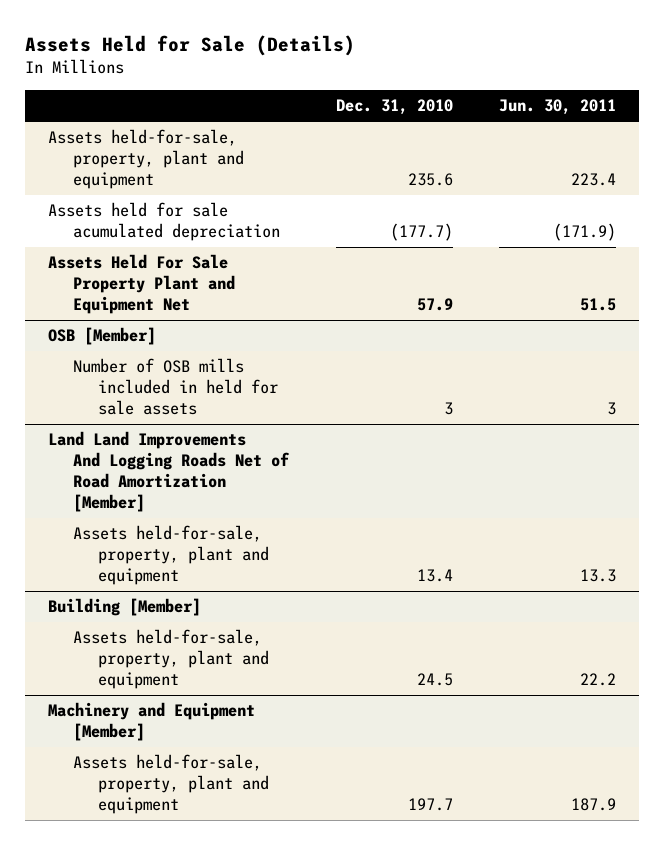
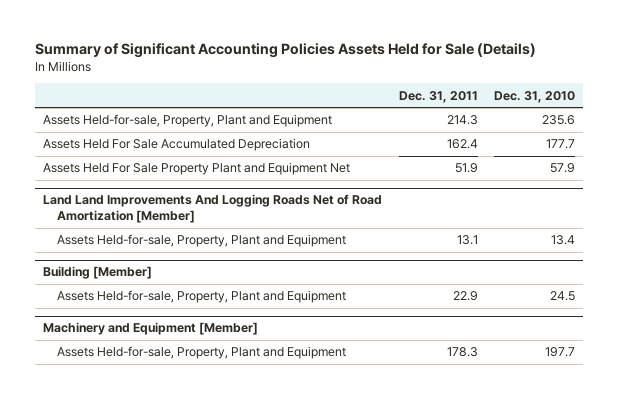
- Assets Held for Sale (Details)
+ Summary of Significant Accounting Policies Assets Held for Sale (Details)
- | Dec. 31, 2010 | Jun. 30, 2011
+ | Dec. 31, 2011 | Dec. 31, 2010
- Assets held-for-sale, property, plant and equipment | 235.6 | 223.4
- Assets held for sale acumulated depreciation | (177.7) | (171.9)
+ Assets Held-for-sale, Property, Plant and Equipment | 214.3 | 235.6
+ Assets Held For Sale Accumulated Depreciation | 162.4 | 177.7
- OSB [Member]
- Number of OSB mills included in held for sale assets | 3 | 3
@ Land Land Improvements And Logging Roads Net of Road Amortization [Member]
- Assets held-for-sale, property, plant and equipment | 13.4 | 13.3
+ Assets Held-for-sale, Property, Plant and Equipment | 13.1 | 13.4
@ Building [Member]
- Assets held-for-sale, property, plant and equipment | 24.5 | 22.2
+ Assets Held-for-sale, Property, Plant and Equipment | 22.9 | 24.5
@ Machinery and Equipment [Member]
- Assets held-for-sale, property, plant and equipment | 197.7 | 187.9
+ Assets Held-for-sale, Property, Plant and Equipment | 178.3 | 197.7

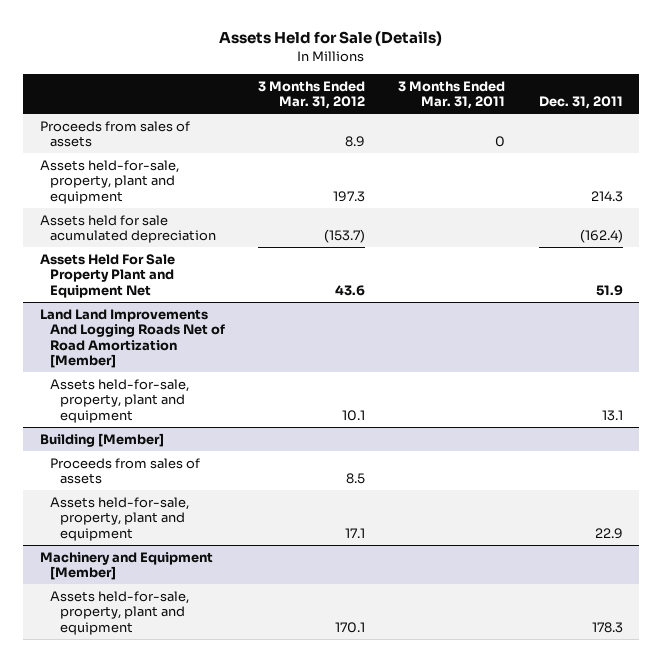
- Summary of Significant Accounting Policies Assets Held for Sale (Details)
+ Assets Held for Sale (Details)
- | Dec. 31, 2011 | Dec. 31, 2010
+ | 3 Months Ended Mar. 31, 2012 | 3 Months Ended Mar. 31, 2011 | Dec. 31, 2011
- Assets Held-for-sale, Property, Plant and Equipment | 214.3 | 235.6
- Assets Held For Sale Accumulated Depreciation | 162.4 | 177.7
+ Proceeds from sales of assets | 8.9 | 0 |
+ Assets held-for-sale, property, plant and equipment | 197.3 | | 214.3
+ Assets held for sale acumulated depreciation | (153.7) | | (162.4)
@ Land Land Improvements And Logging Roads Net of Road Amortization [Member]
- Assets Held-for-sale, Property, Plant and Equipment | 13.1 | 13.4
+ Assets held-for-sale, property, plant and equipment | 10.1 | | 13.1
@ Building [Member]
- Assets Held-for-sale, Property, Plant and Equipment | 22.9 | 24.5
+ Proceeds from sales of assets | 8.5 | |
+ Assets held-for-sale, property, plant and equipment | 17.1 | | 22.9
@ Machinery and Equipment [Member]
- Assets Held-for-sale, Property, Plant and Equipment | 178.3 | 197.7
+ Assets held-for-sale, property, plant and equipment | 170.1 | | 178.3

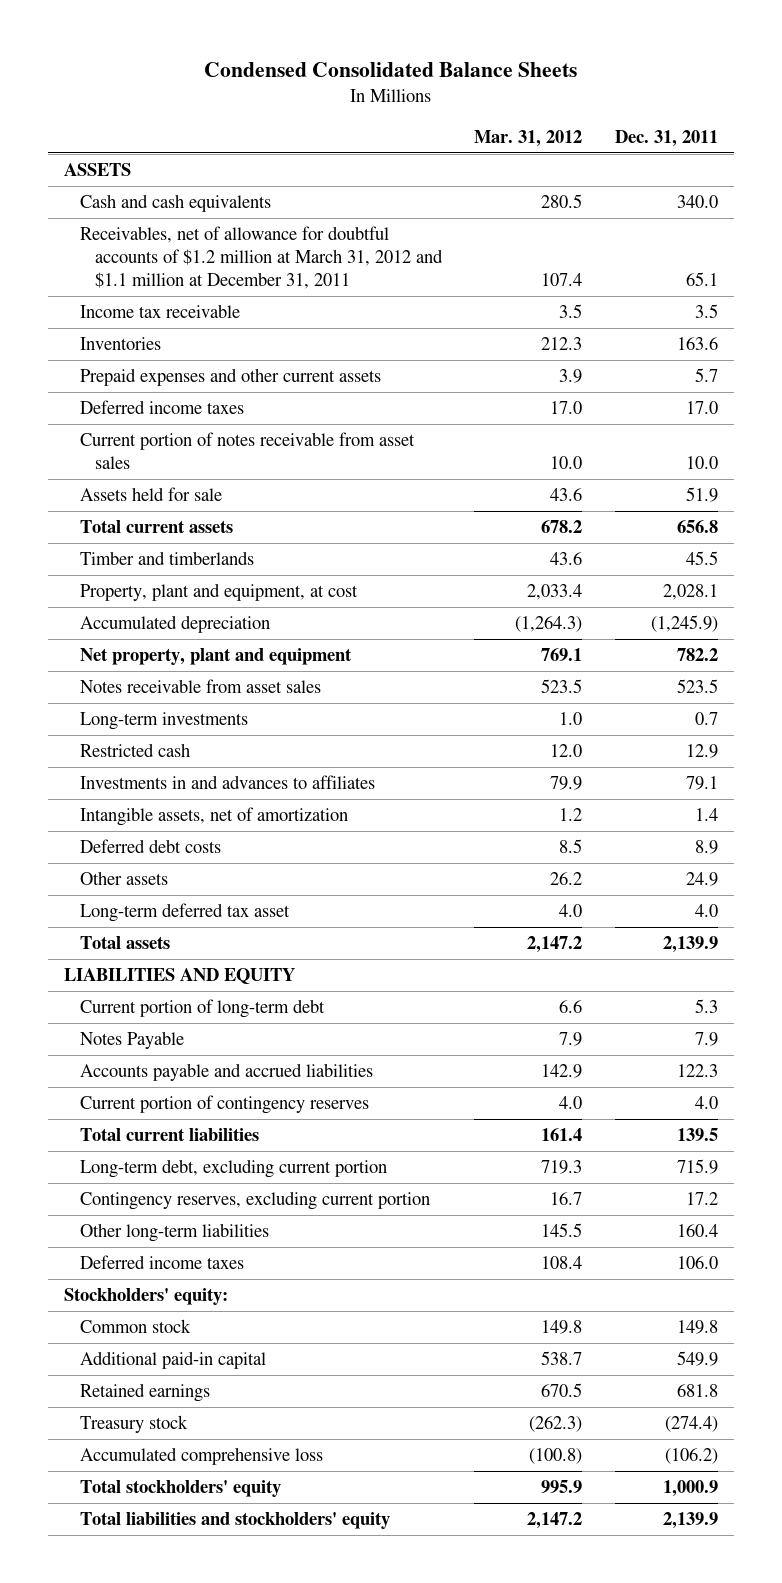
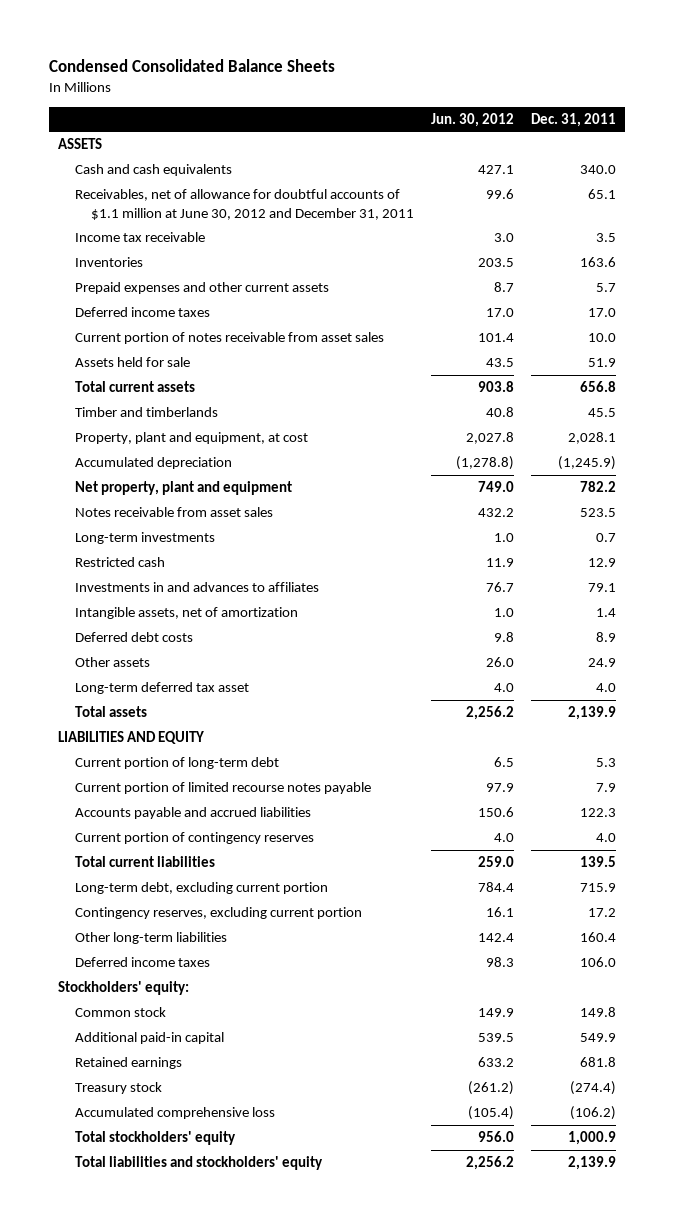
- | Mar. 31, 2012 | Dec. 31, 2011
+ | Jun. 30, 2012 | Dec. 31, 2011
- Receivables, net of allowance for doubtful accounts of $1.2 million at March 31, 2012 and $1.1 million at December 31, 2011 | 107.4 | 65.1
+ Receivables, net of allowance for doubtful accounts of $1.1 million at June 30, 2012 and December 31, 2011 | 99.6 | 65.1
- Notes Payable | 7.9 | 7.9
+ Current portion of limited recourse notes payable | 97.9 | 7.9

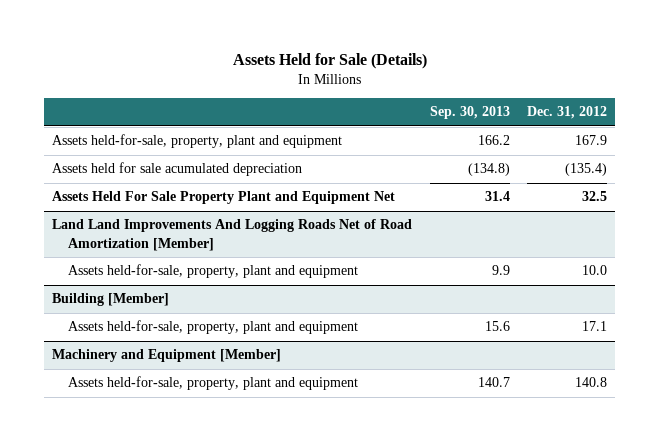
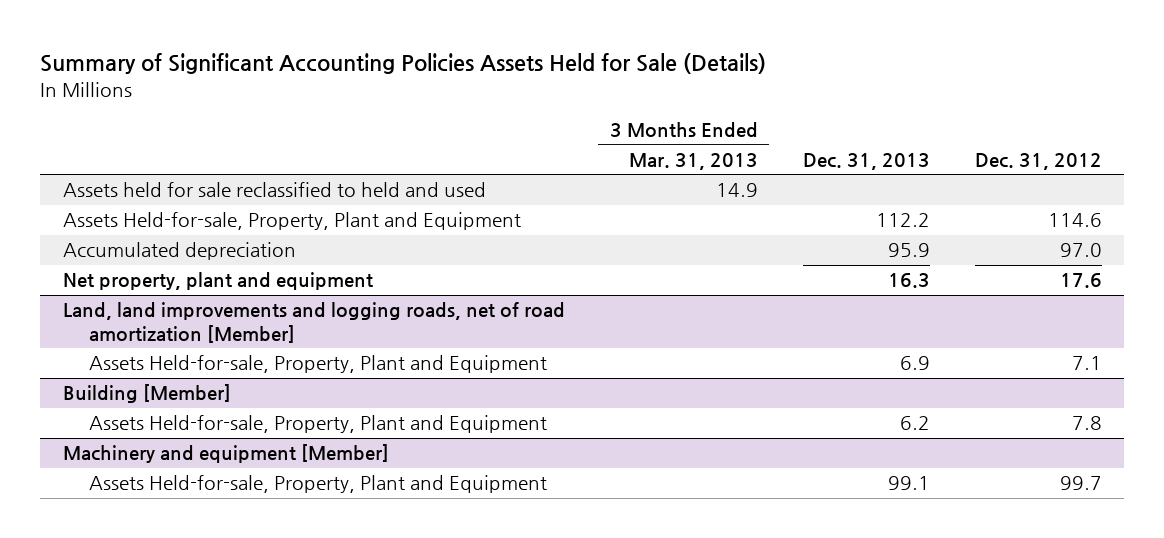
- Assets Held for Sale (Details)
+ Summary of Significant Accounting Policies Assets Held for Sale (Details)
- | Sep. 30, 2013 | Dec. 31, 2012
+ | 3 Months Ended Mar. 31, 2013 | Dec. 31, 2013 | Dec. 31, 2012
- Assets held-for-sale, property, plant and equipment | 166.2 | 167.9
- Assets held for sale acumulated depreciation | (134.8) | (135.4)
- Assets Held For Sale Property Plant and Equipment Net | 31.4 | 32.5
- Land Land Improvements And Logging Roads Net of Road Amortization [Member]
- Assets held-for-sale, property, plant and equipment | 9.9 | 10.0
+ Assets held for sale reclassified to held and used | 14.9 | |
+ Assets Held-for-sale, Property, Plant and Equipment | | 112.2 | 114.6
+ Accumulated depreciation | | 95.9 | 97.0
+ Net property, plant and equipment | | 16.3 | 17.6
+ Land, land improvements and logging roads, net of road amortization [Member]
+ Assets Held-for-sale, Property, Plant and Equipment | | 6.9 | 7.1
@ Building [Member]
- Assets held-for-sale, property, plant and equipment | 15.6 | 17.1
- Machinery and Equipment [Member]
- Assets held-for-sale, property, plant and equipment | 140.7 | 140.8
@ Building [Member]
+ Assets Held-for-sale, Property, Plant and Equipment | | 6.2 | 7.8
+ Machinery and equipment [Member]
+ Assets Held-for-sale, Property, Plant and Equipment | | 99.1 | 99.7

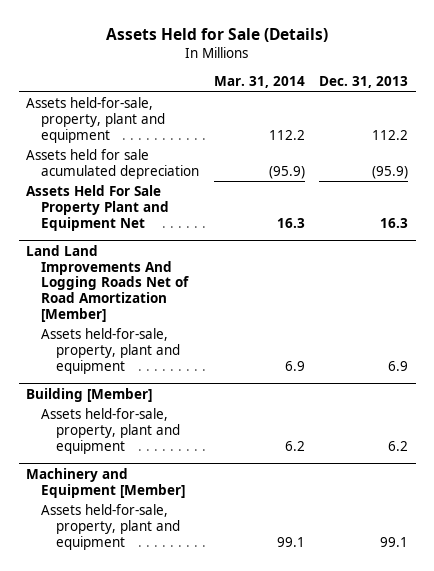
- Summary of Significant Accounting Policies Assets Held for Sale (Details)
+ Assets Held for Sale (Details)
- | 3 Months Ended Mar. 31, 2013 | Dec. 31, 2013 | Dec. 31, 2012
+ | Mar. 31, 2014 | Dec. 31, 2013
- Assets held for sale reclassified to held and used | 14.9 | |
- Assets Held-for-sale, Property, Plant and Equipment | | 112.2 | 114.6
- Accumulated depreciation | | 95.9 | 97.0
- Net property, plant and equipment | | 16.3 | 17.6
- Land, land improvements and logging roads, net of road amortization [Member]
- Assets Held-for-sale, Property, Plant and Equipment | | 6.9 | 7.1
+ Assets held-for-sale, property, plant and equipment | 112.2 | 112.2
+ Assets held for sale acumulated depreciation | (95.9) | (95.9)
+ Assets Held For Sale Property Plant and Equipment Net | 16.3 | 16.3
+ Land Land Improvements And Logging Roads Net of Road Amortization [Member]
+ Assets held-for-sale, property, plant and equipment | 6.9 | 6.9
@ Building [Member]
- Assets Held-for-sale, Property, Plant and Equipment | | 6.2 | 7.8
- Machinery and equipment [Member]
- Assets Held-for-sale, Property, Plant and Equipment | | 99.1 | 99.7
@ Building [Member]
+ Assets held-for-sale, property, plant and equipment | 6.2 | 6.2
+ Machinery and Equipment [Member]
+ Assets held-for-sale, property, plant and equipment | 99.1 | 99.1

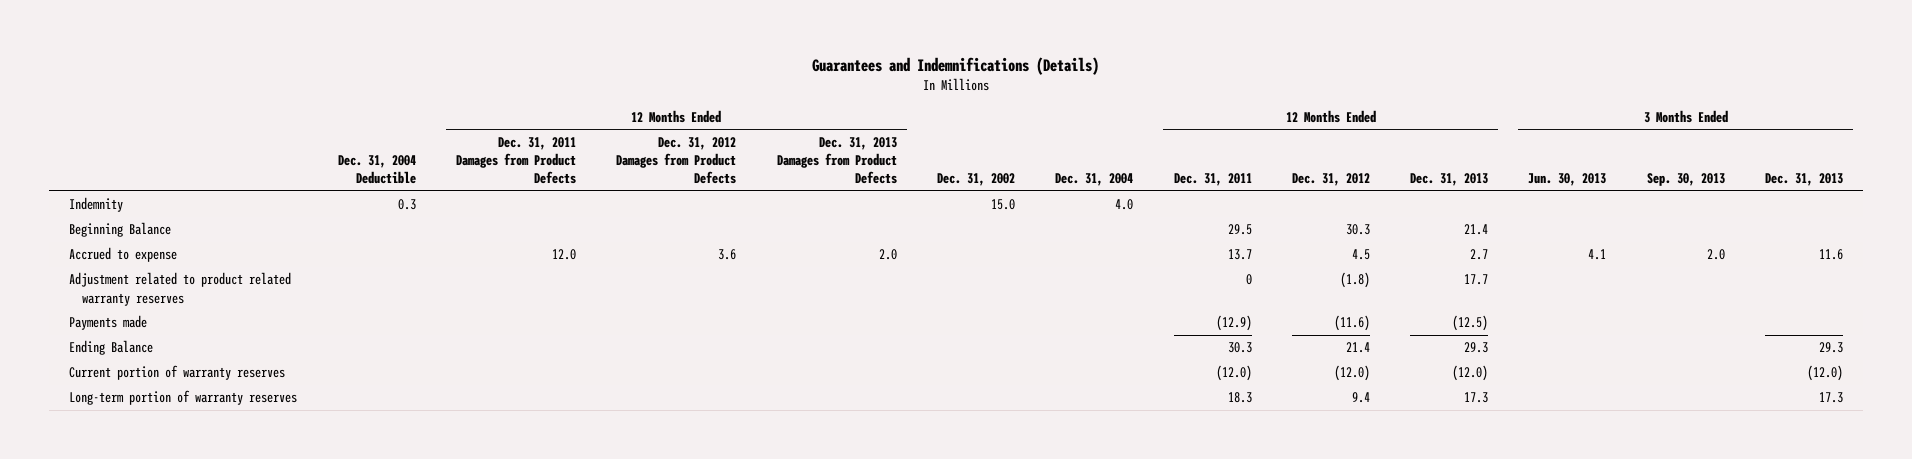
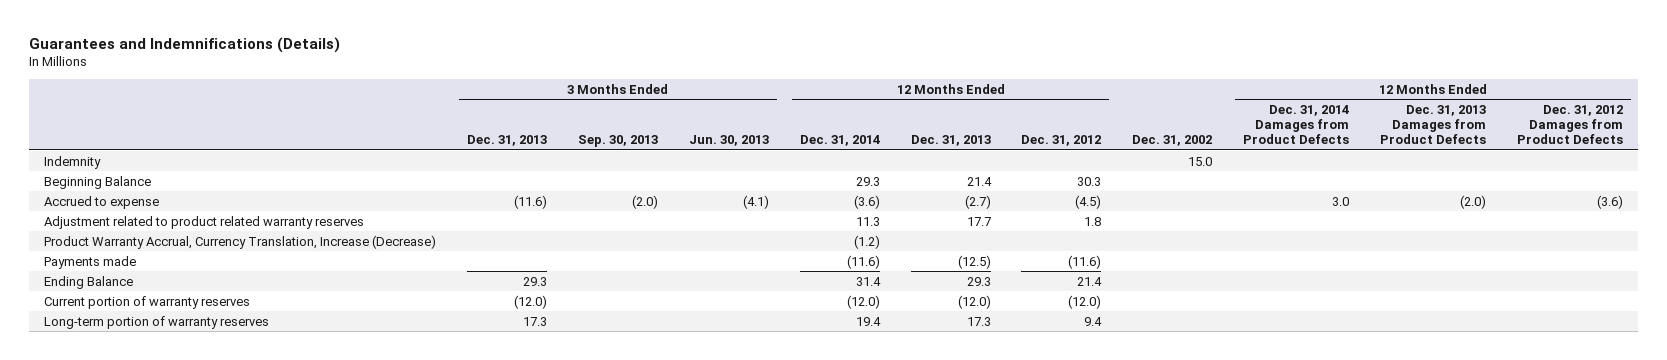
- | Dec. 31, 2004 Deductible | 12 Months Ended Dec. 31, 2011 Damages from Product Defects | 12 Months Ended Dec. 31, 2012 Damages from Product Defects | 12 Months Ended Dec. 31, 2013 Damages from Product Defects | Dec. 31, 2002 | Dec. 31, 2004 | 12 Months Ended Dec. 31, 2011 | 12 Months Ended Dec. 31, 2012 | 12 Months Ended Dec. 31, 2013 | 3 Months Ended Jun. 30, 2013 | 3 Months Ended Sep. 30, 2013 | 3 Months Ended Dec. 31, 2013
+ | 3 Months Ended Dec. 31, 2013 | 3 Months Ended Sep. 30, 2013 | 3 Months Ended Jun. 30, 2013 | 12 Months Ended Dec. 31, 2014 | 12 Months Ended Dec. 31, 2013 | 12 Months Ended Dec. 31, 2012 | Dec. 31, 2002 | 12 Months Ended Dec. 31, 2014 Damages from Product Defects | 12 Months Ended Dec. 31, 2013 Damages from Product Defects | 12 Months Ended Dec. 31, 2012 Damages from Product Defects
- Accrued to expense | | 12.0 | 3.6 | 2.0 | | | 13.7 | 4.5 | 2.7 | 4.1 | 2.0 | 11.6
- Adjustment related to product related warranty reserves | | | | | | | 0 | (1.8) | 17.7 | | |
+ Accrued to expense | (11.6) | (2.0) | (4.1) | (3.6) | (2.7) | (4.5) | | 3.0 | (2.0) | (3.6)
+ Adjustment related to product related warranty reserves | | | | 11.3 | 17.7 | 1.8 | | | |
+ Product Warranty Accrual, Currency Translation, Increase (Decrease) | | | | (1.2) | | | | | |

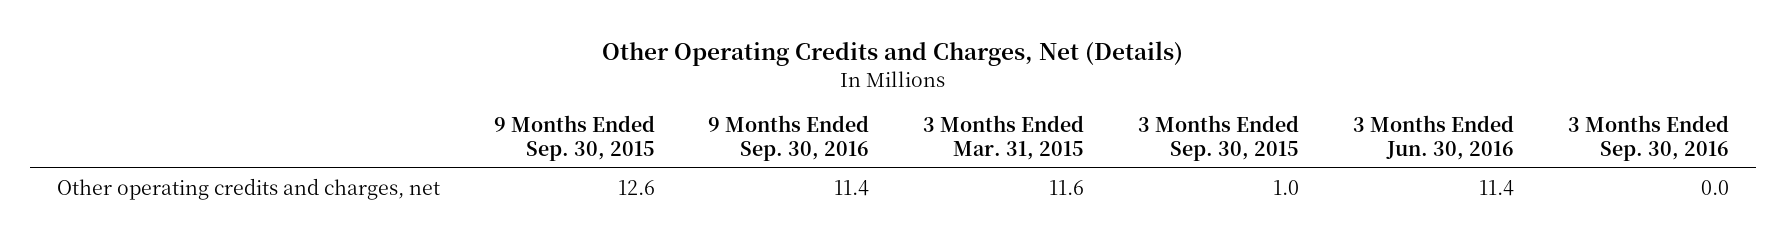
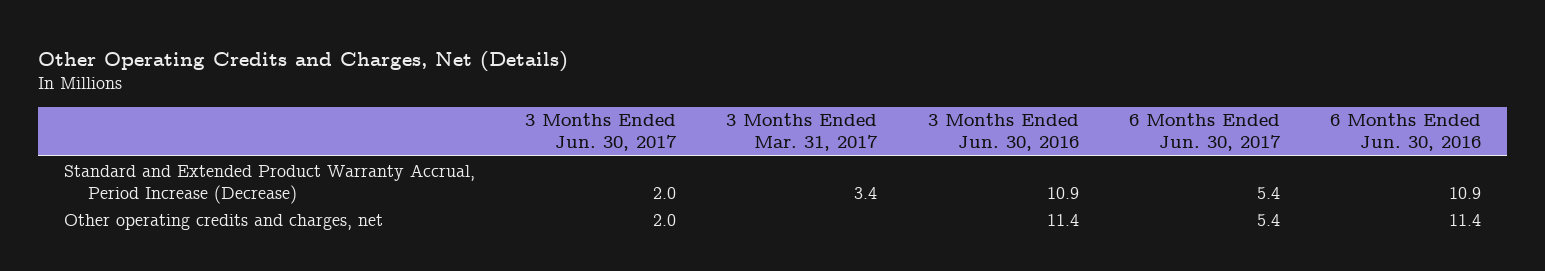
- | 9 Months Ended Sep. 30, 2015 | 9 Months Ended Sep. 30, 2016 | 3 Months Ended Mar. 31, 2015 | 3 Months Ended Sep. 30, 2015 | 3 Months Ended Jun. 30, 2016 | 3 Months Ended Sep. 30, 2016
+ | 3 Months Ended Jun. 30, 2017 | 3 Months Ended Mar. 31, 2017 | 3 Months Ended Jun. 30, 2016 | 6 Months Ended Jun. 30, 2017 | 6 Months Ended Jun. 30, 2016
+ Standard and Extended Product Warranty Accrual, Period Increase (Decrease) | 2.0 | 3.4 | 10.9 | 5.4 | 10.9

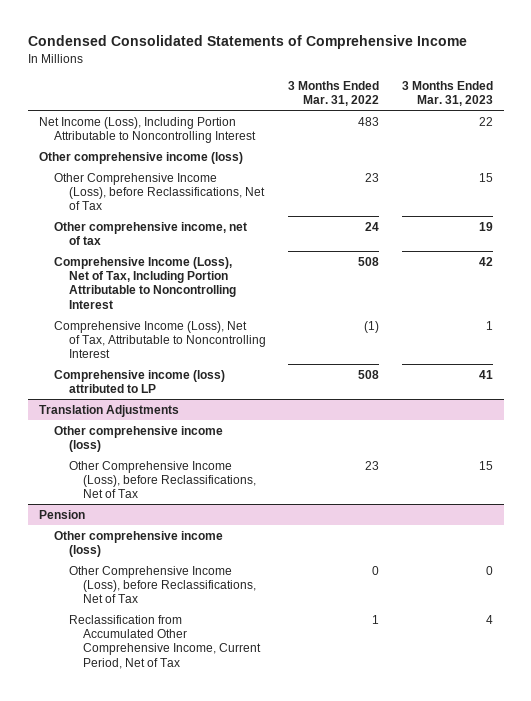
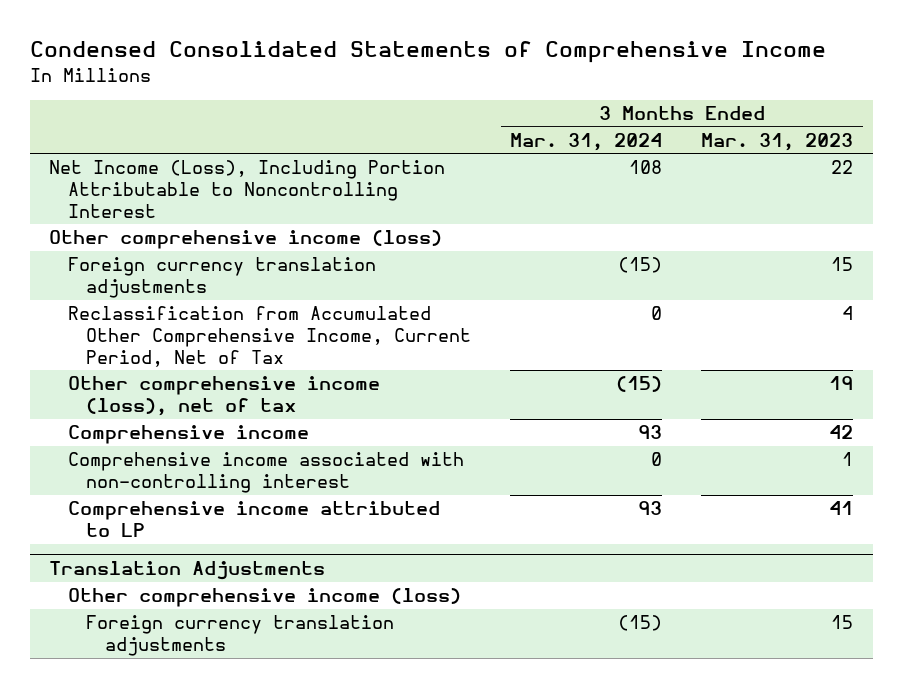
- | 3 Months Ended Mar. 31, 2022 | 3 Months Ended Mar. 31, 2023
+ | 3 Months Ended Mar. 31, 2024 | 3 Months Ended Mar. 31, 2023
- Other Comprehensive Income (Loss), before Reclassifications, Net of Tax | 23 | 15
- Other comprehensive income, net of tax | 24 | 19
- Comprehensive Income (Loss), Net of Tax, Including Portion Attributable to Noncontrolling Interest | 508 | 42
- Comprehensive Income (Loss), Net of Tax, Attributable to Noncontrolling Interest | (1) | 1
- Comprehensive income (loss) attributed to LP | 508 | 41
+ Foreign currency translation adjustments | (15) | 15
+ Reclassification from Accumulated Other Comprehensive Income, Current Period, Net of Tax | 0 | 4
+ Other comprehensive income (loss), net of tax | (15) | 19
+ Comprehensive income | 93 | 42
+ Comprehensive income associated with non-controlling interest | 0 | 1
+ Comprehensive income attributed to LP | 93 | 41
@ Translation Adjustments
- Other Comprehensive Income (Loss), before Reclassifications, Net of Tax | 23 | 15
- Pension
- Other comprehensive income (loss)
- Other Comprehensive Income (Loss), before Reclassifications, Net of Tax | 0 | 0
- Reclassification from Accumulated Other Comprehensive Income, Current Period, Net of Tax | 1 | 4
@ Translation Adjustments
+ Foreign currency translation adjustments | (15) | 15

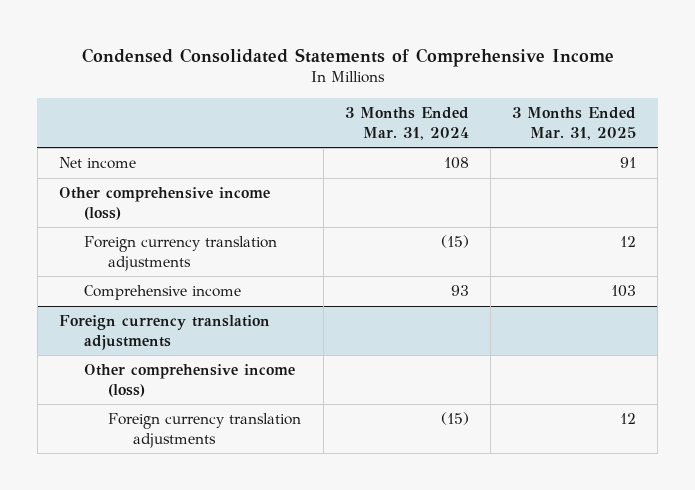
- | 3 Months Ended Mar. 31, 2024 | 3 Months Ended Mar. 31, 2023
+ | 3 Months Ended Mar. 31, 2024 | 3 Months Ended Mar. 31, 2025
- Net Income (Loss), Including Portion Attributable to Noncontrolling Interest | 108 | 22
+ Net income | 108 | 91
- Reclassification from Accumulated Other Comprehensive Income, Current Period, Net of Tax | 0 | 4
- Other comprehensive income (loss), net of tax | (15) | 19
- Comprehensive income associated with non-controlling interest | 0 | 1
- Comprehensive income attributed to LP | 93 | 41
- Translation Adjustments
+ Foreign currency translation adjustments

